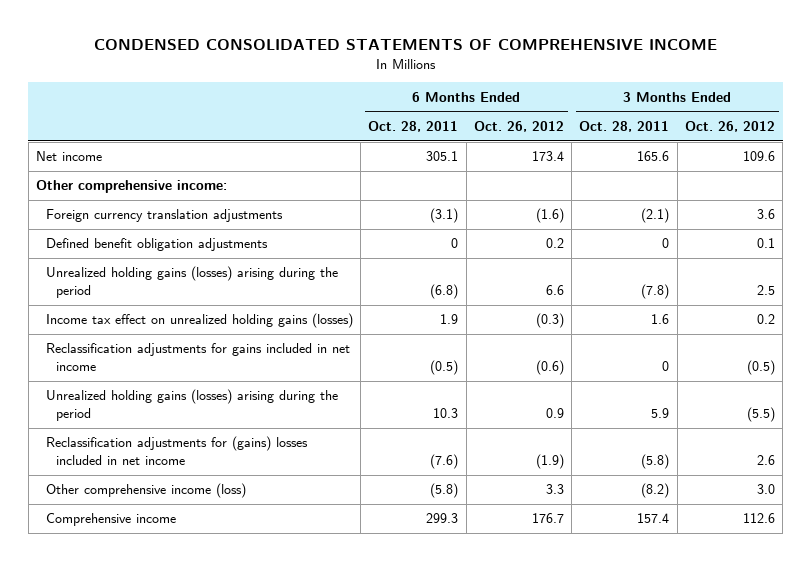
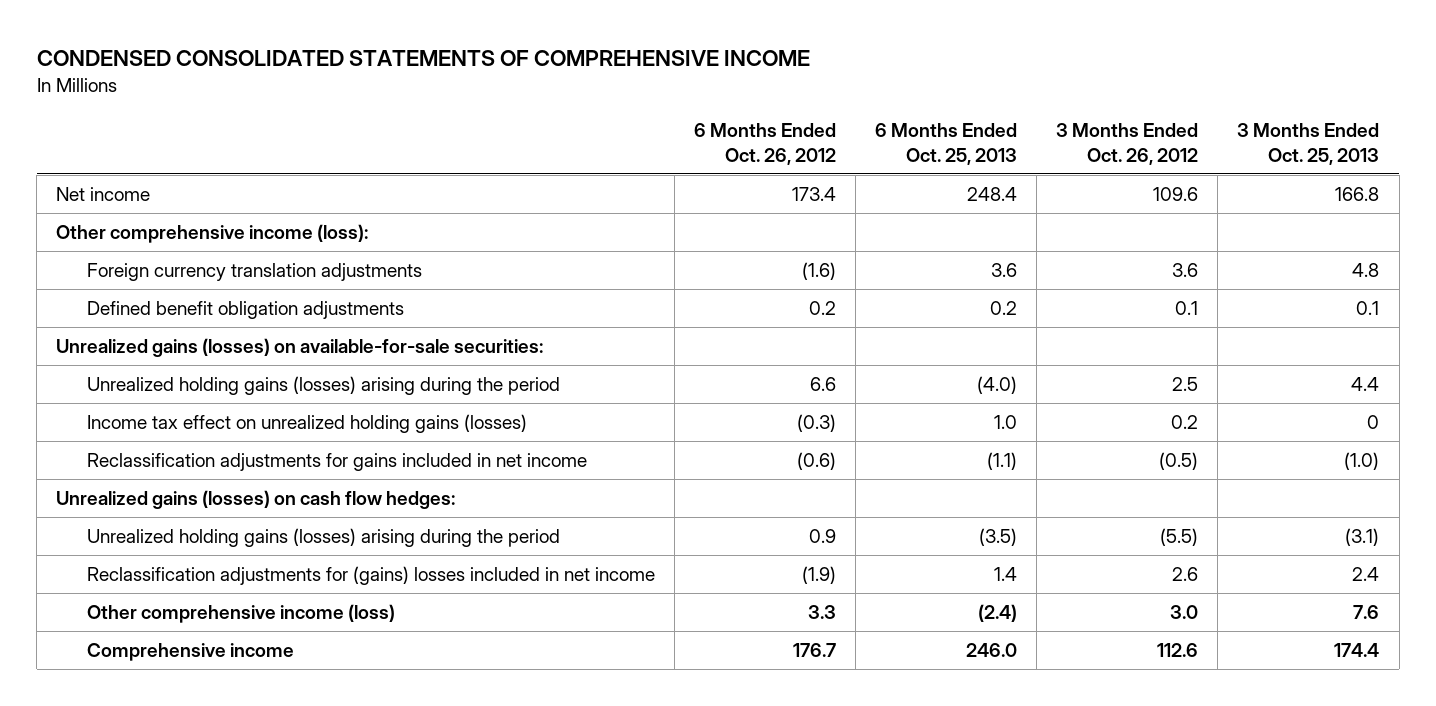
- | 6 Months Ended Oct. 28, 2011 | 6 Months Ended Oct. 26, 2012 | 3 Months Ended Oct. 28, 2011 | 3 Months Ended Oct. 26, 2012
+ | 6 Months Ended Oct. 26, 2012 | 6 Months Ended Oct. 25, 2013 | 3 Months Ended Oct. 26, 2012 | 3 Months Ended Oct. 25, 2013
- Other comprehensive income:
+ Other comprehensive income (loss):
+ Unrealized gains (losses) on available-for-sale securities:
+ Unrealized gains (losses) on cash flow hedges:

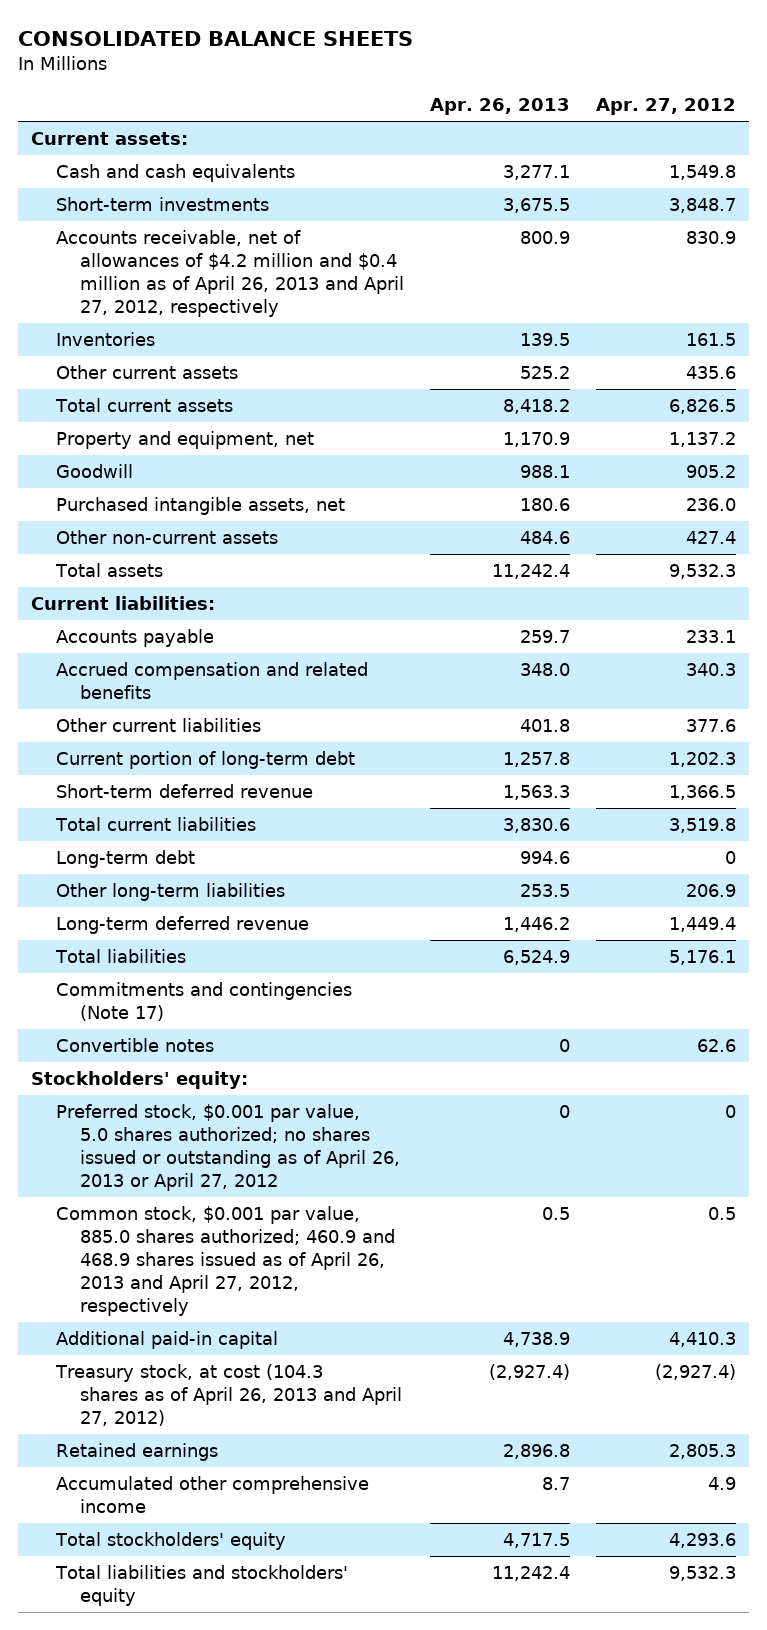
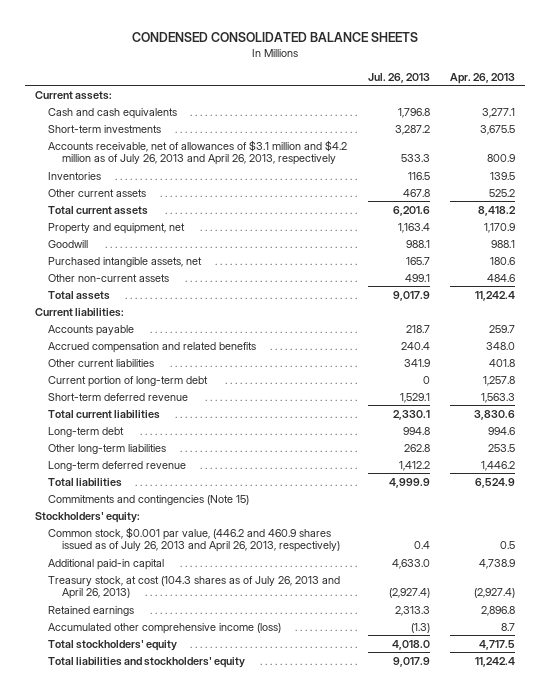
- CONSOLIDATED BALANCE SHEETS
+ CONDENSED CONSOLIDATED BALANCE SHEETS
- | Apr. 26, 2013 | Apr. 27, 2012
+ | Jul. 26, 2013 | Apr. 26, 2013
- Accounts receivable, net of allowances of $4.2 million and $0.4 million as of April 26, 2013 and April 27, 2012, respectively | 800.9 | 830.9
+ Accounts receivable, net of allowances of $3.1 million and $4.2 million as of July 26, 2013 and April 26, 2013, respectively | 533.3 | 800.9
- Commitments and contingencies (Note 17)
- Convertible notes | 0 | 62.6
+ Commitments and contingencies (Note 15)
- Preferred stock, $0.001 par value, 5.0 shares authorized; no shares issued or outstanding as of April 26, 2013 or April 27, 2012 | 0 | 0
- Common stock, $0.001 par value, 885.0 shares authorized; 460.9 and 468.9 shares issued as of April 26, 2013 and April 27, 2012, respectively | 0.5 | 0.5
+ Common stock, $0.001 par value, (446.2 and 460.9 shares issued as of July 26, 2013 and April 26, 2013, respectively) | 0.4 | 0.5
- Treasury stock, at cost (104.3 shares as of April 26, 2013 and April 27, 2012) | (2,927.4) | (2,927.4)
+ Treasury stock, at cost (104.3 shares as of July 26, 2013 and April 26, 2013) | (2,927.4) | (2,927.4)
- Accumulated other comprehensive income | 8.7 | 4.9
+ Accumulated other comprehensive income (loss) | (1.3) | 8.7

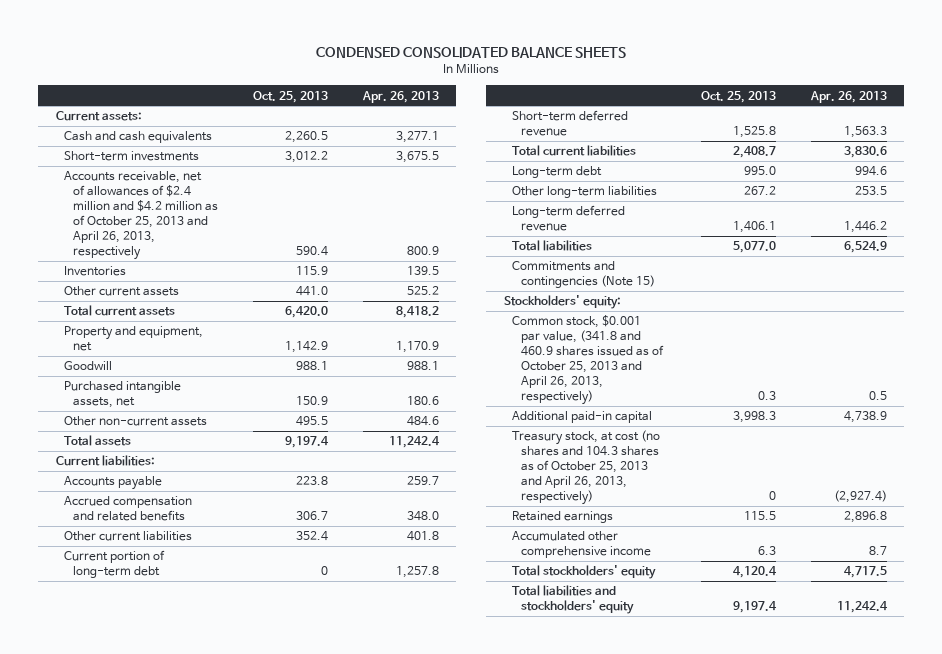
- | Jul. 26, 2013 | Apr. 26, 2013
+ | Oct. 25, 2013 | Apr. 26, 2013
- Accounts receivable, net of allowances of $3.1 million and $4.2 million as of July 26, 2013 and April 26, 2013, respectively | 533.3 | 800.9
+ Accounts receivable, net of allowances of $2.4 million and $4.2 million as of October 25, 2013 and April 26, 2013, respectively | 590.4 | 800.9
- Common stock, $0.001 par value, (446.2 and 460.9 shares issued as of July 26, 2013 and April 26, 2013, respectively) | 0.4 | 0.5
+ Common stock, $0.001 par value, (341.8 and 460.9 shares issued as of October 25, 2013 and April 26, 2013, respectively) | 0.3 | 0.5
- Treasury stock, at cost (104.3 shares as of July 26, 2013 and April 26, 2013) | (2,927.4) | (2,927.4)
+ Treasury stock, at cost (no shares and 104.3 shares as of October 25, 2013 and April 26, 2013, respectively) | 0 | (2,927.4)
- Accumulated other comprehensive income (loss) | (1.3) | 8.7
+ Accumulated other comprehensive income | 6.3 | 8.7

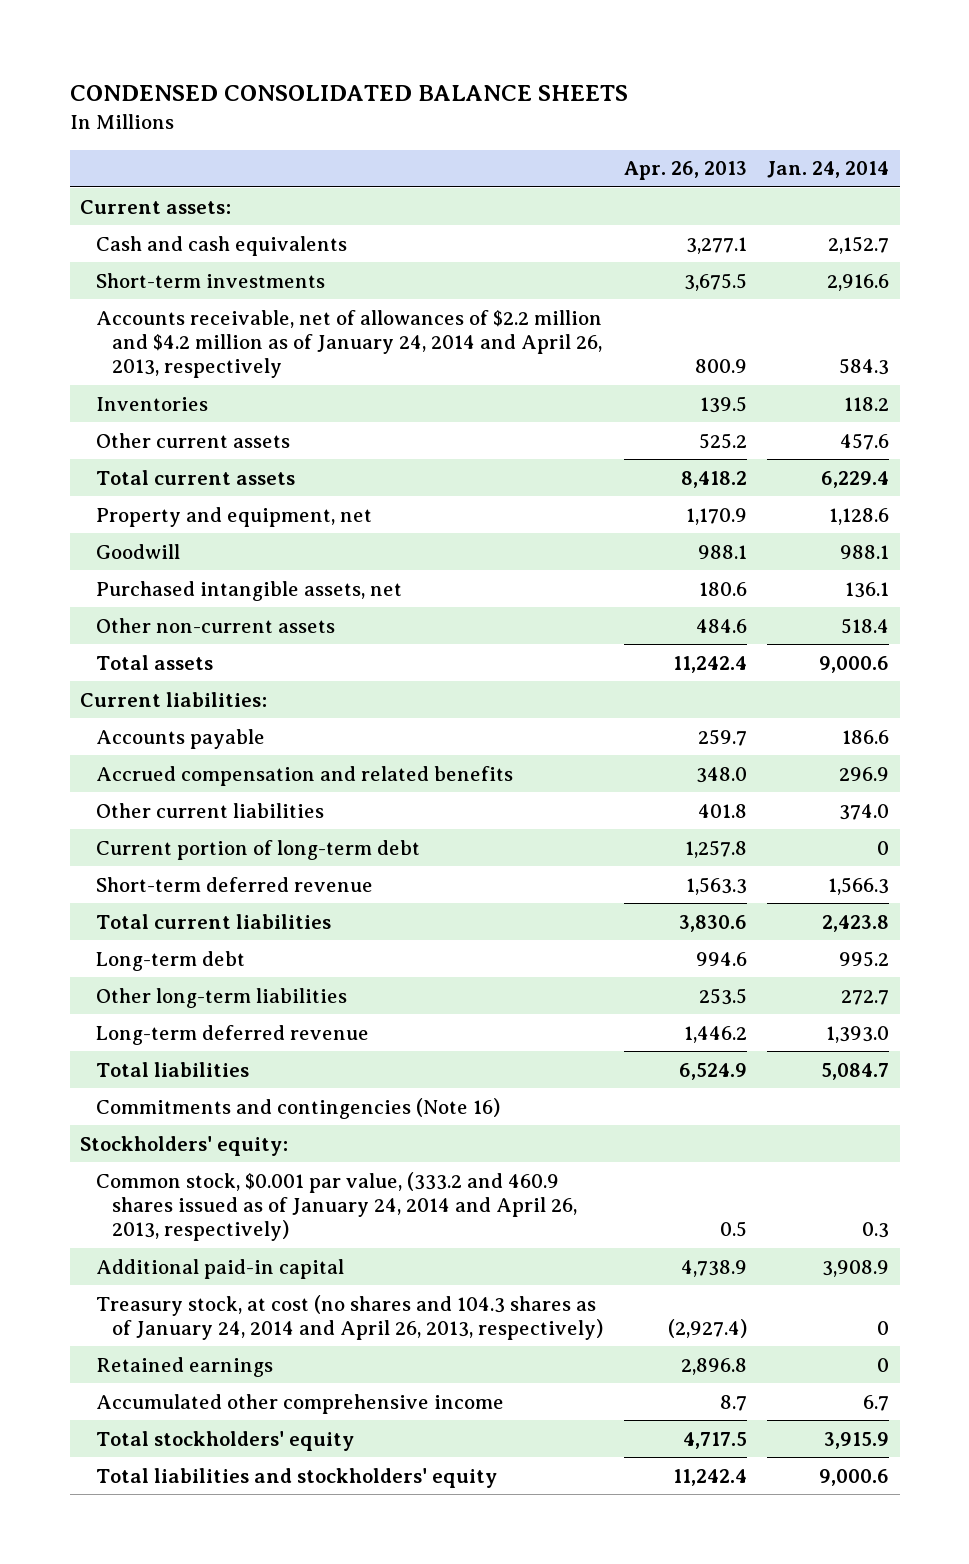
- | Oct. 25, 2013 | Apr. 26, 2013
+ | Apr. 26, 2013 | Jan. 24, 2014
- Accounts receivable, net of allowances of $2.4 million and $4.2 million as of October 25, 2013 and April 26, 2013, respectively | 590.4 | 800.9
+ Accounts receivable, net of allowances of $2.2 million and $4.2 million as of January 24, 2014 and April 26, 2013, respectively | 800.9 | 584.3
- Commitments and contingencies (Note 15)
+ Commitments and contingencies (Note 16)
- Common stock, $0.001 par value, (341.8 and 460.9 shares issued as of October 25, 2013 and April 26, 2013, respectively) | 0.3 | 0.5
+ Common stock, $0.001 par value, (333.2 and 460.9 shares issued as of January 24, 2014 and April 26, 2013, respectively) | 0.5 | 0.3
- Treasury stock, at cost (no shares and 104.3 shares as of October 25, 2013 and April 26, 2013, respectively) | 0 | (2,927.4)
+ Treasury stock, at cost (no shares and 104.3 shares as of January 24, 2014 and April 26, 2013, respectively) | (2,927.4) | 0

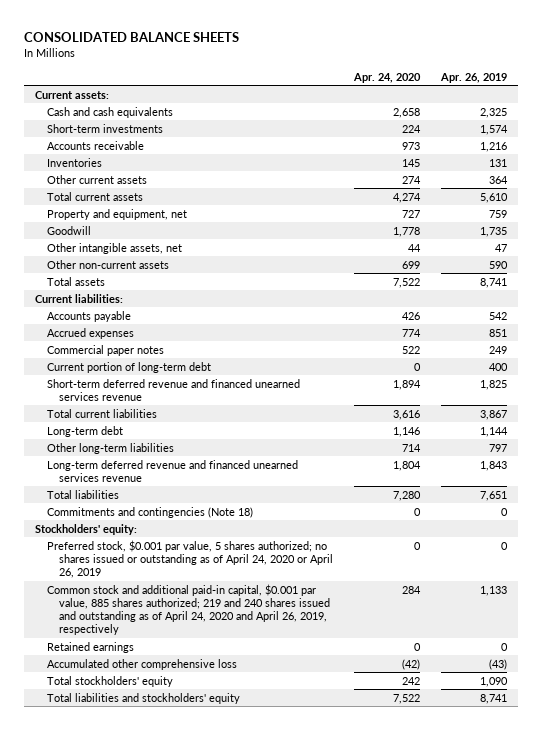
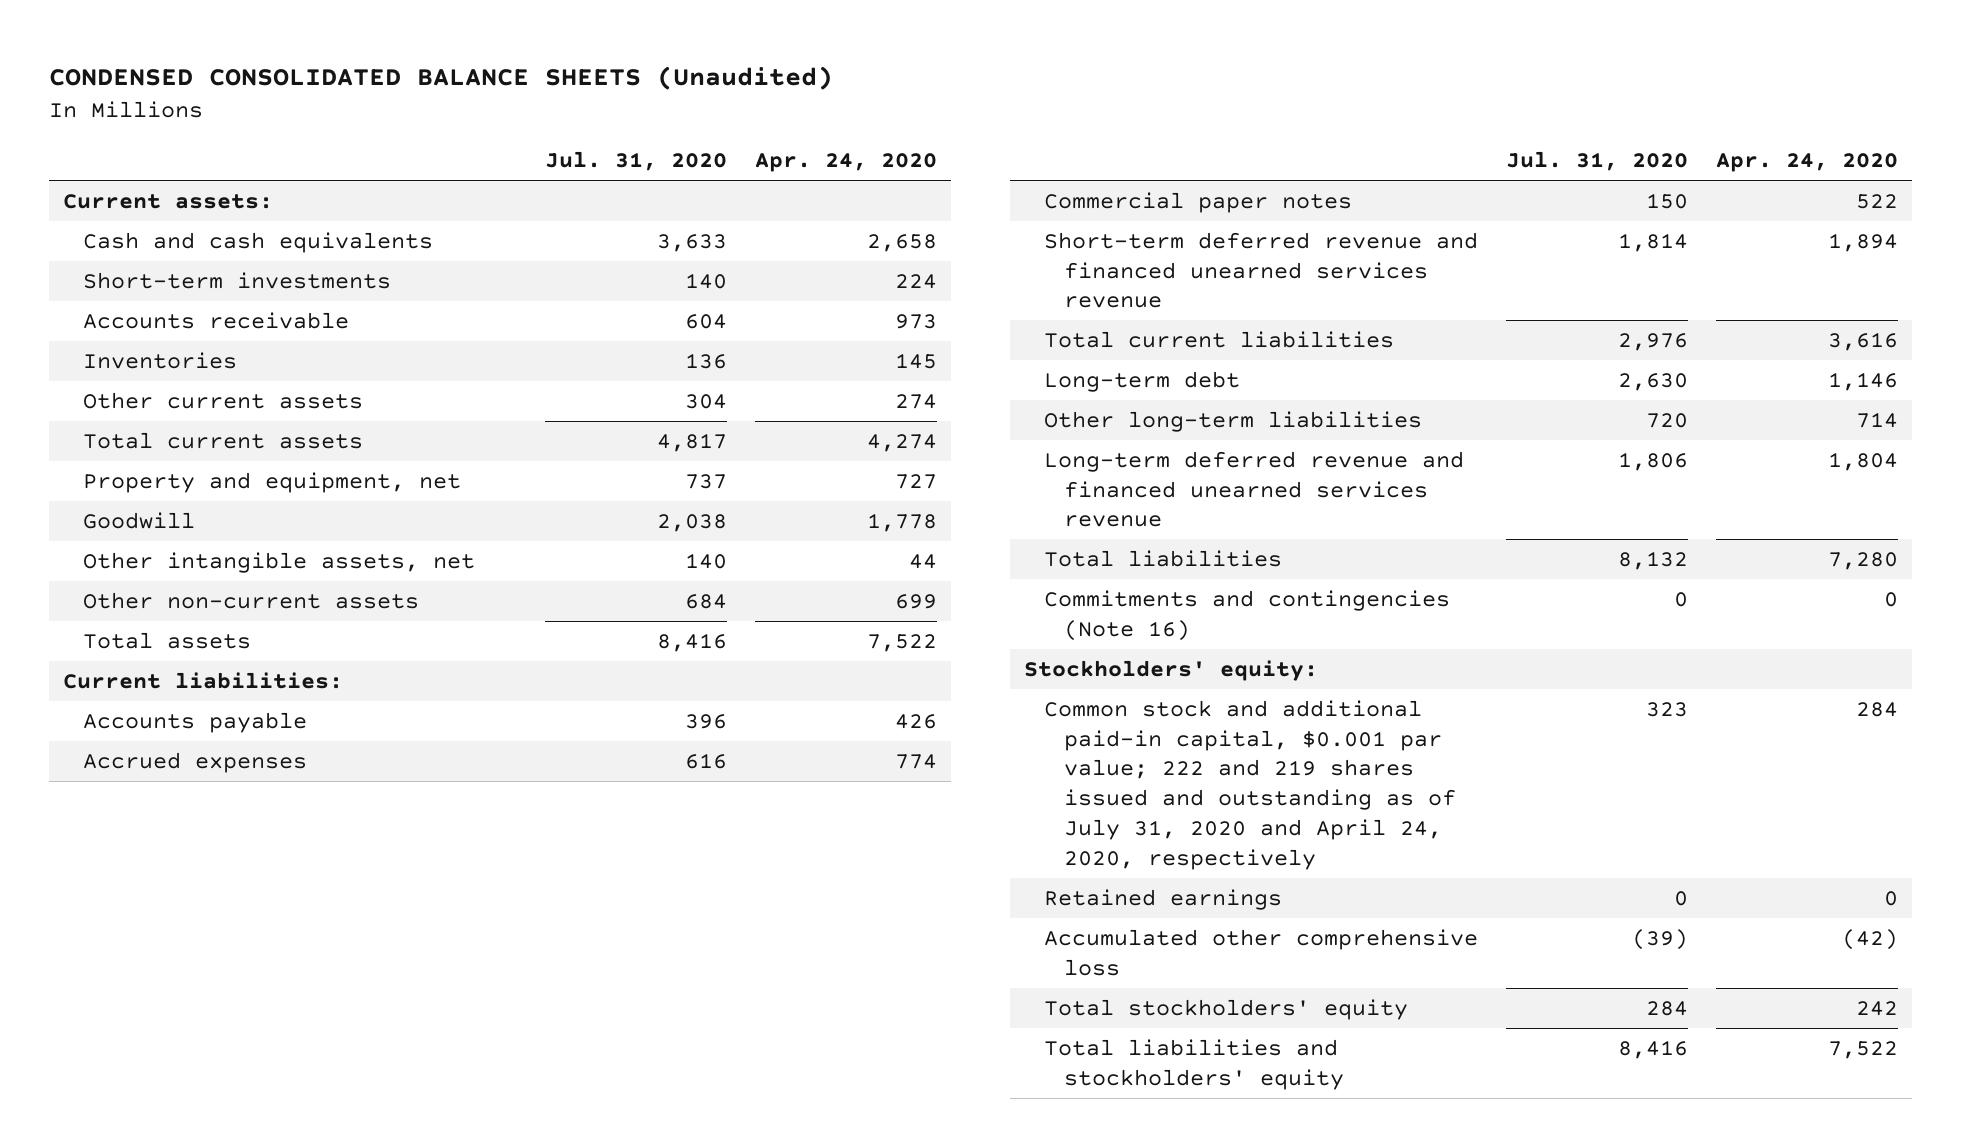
- CONSOLIDATED BALANCE SHEETS
+ CONDENSED CONSOLIDATED BALANCE SHEETS (Unaudited)
- | Apr. 24, 2020 | Apr. 26, 2019
+ | Jul. 31, 2020 | Apr. 24, 2020
- Current portion of long-term debt | 0 | 400
- Commitments and contingencies (Note 18) | 0 | 0
+ Commitments and contingencies (Note 16) | 0 | 0
- Preferred stock, $0.001 par value, 5 shares authorized; no shares issued or outstanding as of April 24, 2020 or April 26, 2019 | 0 | 0
- Common stock and additional paid-in capital, $0.001 par value, 885 shares authorized; 219 and 240 shares issued and outstanding as of April 24, 2020 and April 26, 2019, respectively | 284 | 1,133
+ Common stock and additional paid-in capital, $0.001 par value; 222 and 219 shares issued and outstanding as of July 31, 2020 and April 24, 2020, respectively | 323 | 284

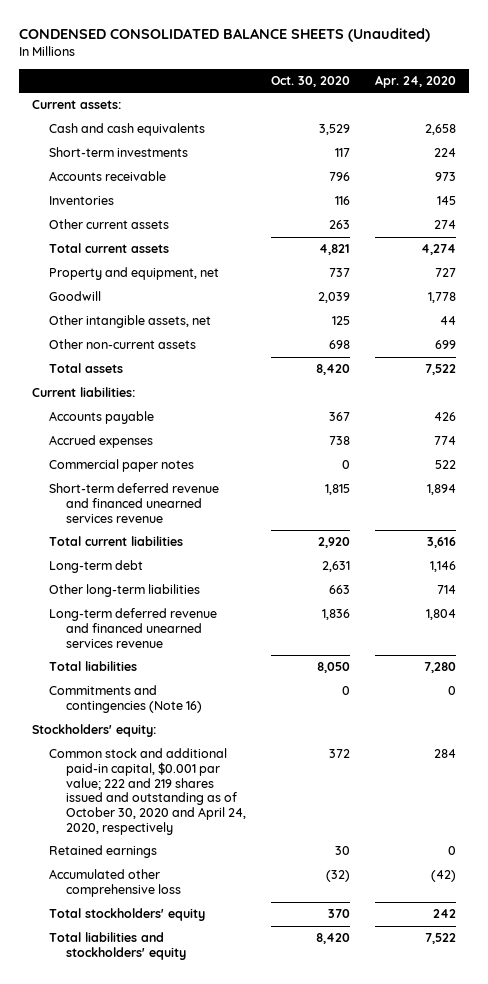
- | Jul. 31, 2020 | Apr. 24, 2020
+ | Oct. 30, 2020 | Apr. 24, 2020
- Common stock and additional paid-in capital, $0.001 par value; 222 and 219 shares issued and outstanding as of July 31, 2020 and April 24, 2020, respectively | 323 | 284
+ Common stock and additional paid-in capital, $0.001 par value; 222 and 219 shares issued and outstanding as of October 30, 2020 and April 24, 2020, respectively | 372 | 284

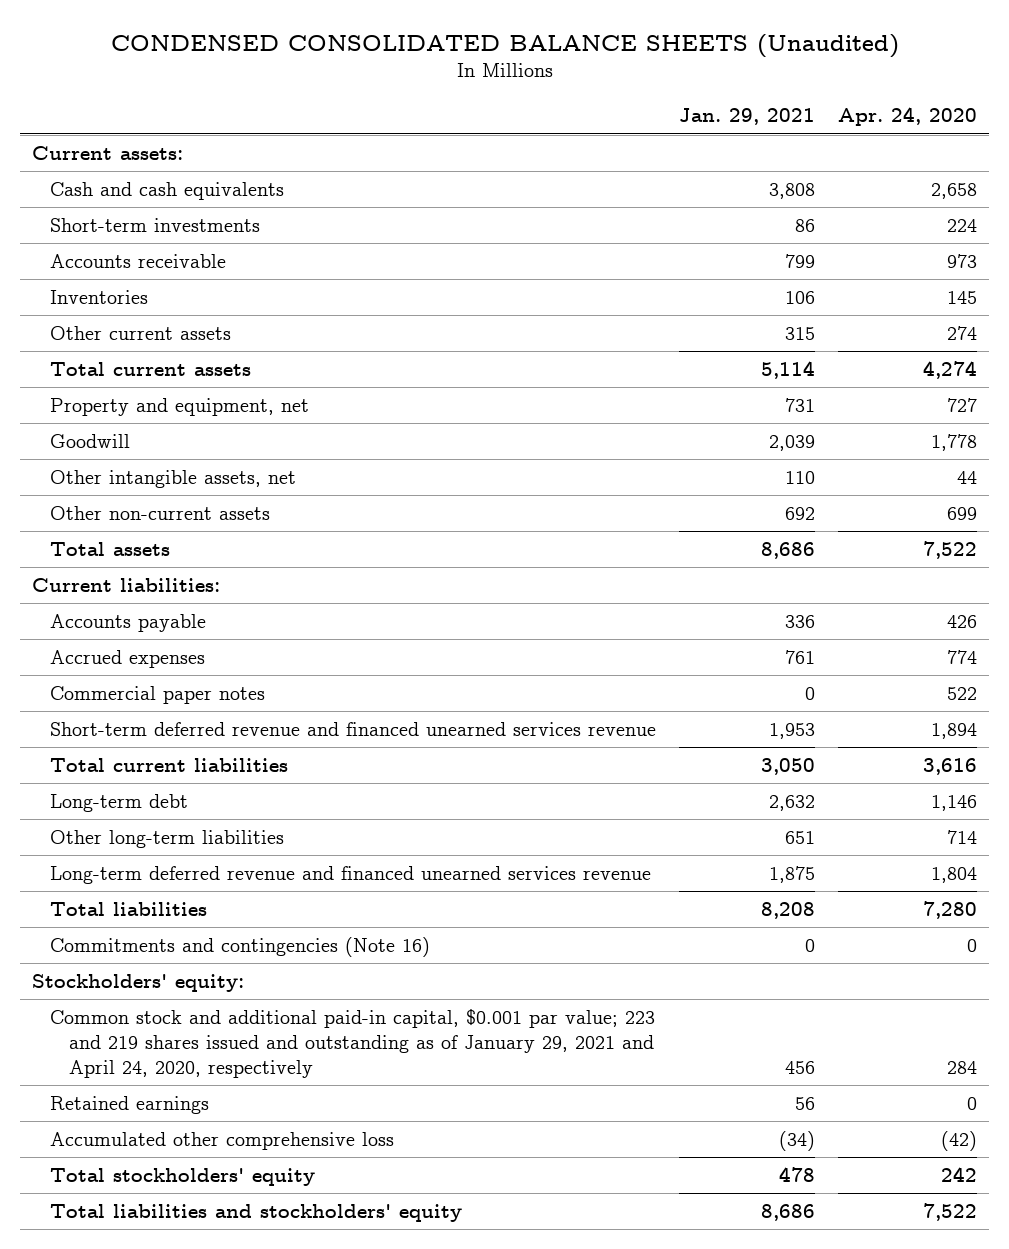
- | Oct. 30, 2020 | Apr. 24, 2020
+ | Jan. 29, 2021 | Apr. 24, 2020
- Common stock and additional paid-in capital, $0.001 par value; 222 and 219 shares issued and outstanding as of October 30, 2020 and April 24, 2020, respectively | 372 | 284
+ Common stock and additional paid-in capital, $0.001 par value; 223 and 219 shares issued and outstanding as of January 29, 2021 and April 24, 2020, respectively | 456 | 284

